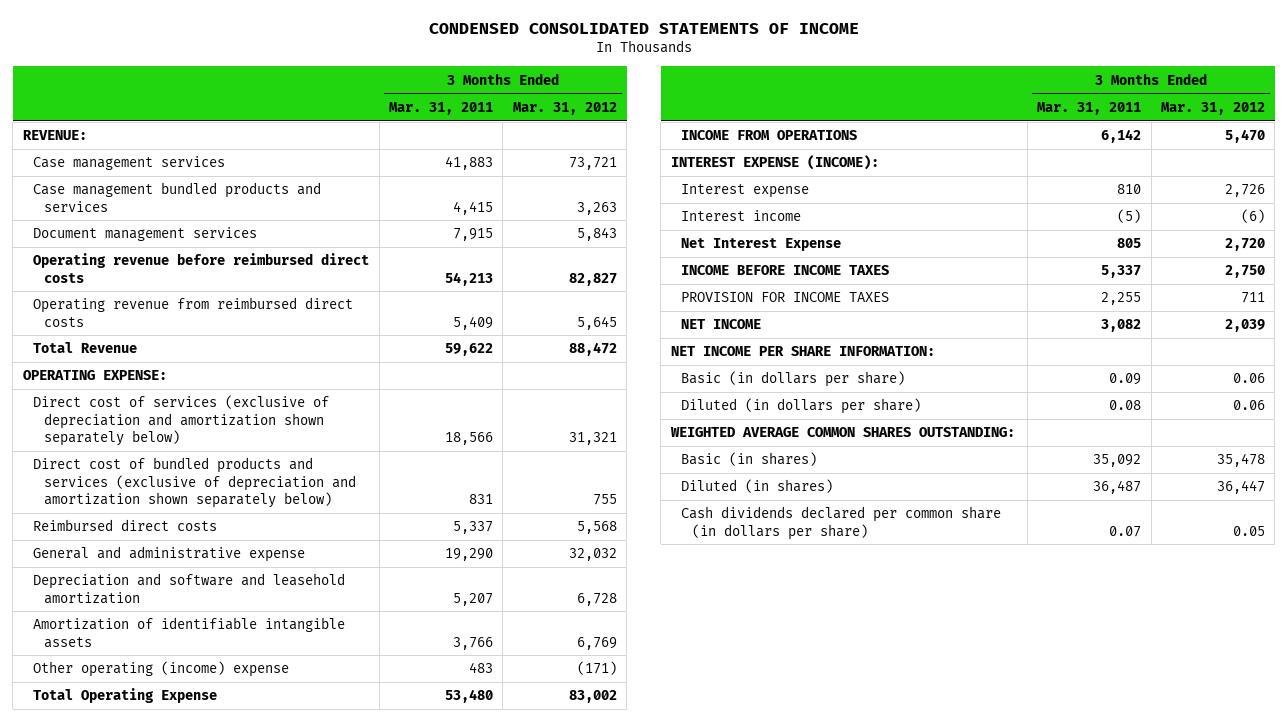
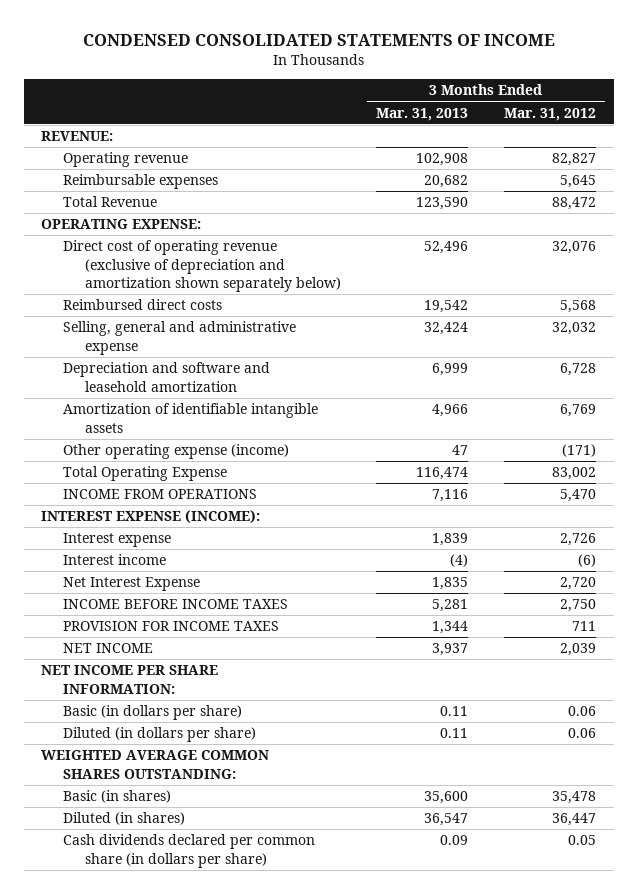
- | 3 Months Ended Mar. 31, 2011 | 3 Months Ended Mar. 31, 2012
+ | 3 Months Ended Mar. 31, 2013 | 3 Months Ended Mar. 31, 2012
- Case management services | 41,883 | 73,721
- Case management bundled products and services | 4,415 | 3,263
- Document management services | 7,915 | 5,843
- Operating revenue before reimbursed direct costs | 54,213 | 82,827
- Operating revenue from reimbursed direct costs | 5,409 | 5,645
+ Operating revenue | 102,908 | 82,827
+ Reimbursable expenses | 20,682 | 5,645
- Direct cost of services (exclusive of depreciation and amortization shown separately below) | 18,566 | 31,321
- Direct cost of bundled products and services (exclusive of depreciation and amortization shown separately below) | 831 | 755
+ Direct cost of operating revenue (exclusive of depreciation and amortization shown separately below) | 52,496 | 32,076
- General and administrative expense | 19,290 | 32,032
+ Selling, general and administrative expense | 32,424 | 32,032
- Other operating (income) expense | 483 | (171)
+ Other operating expense (income) | 47 | (171)

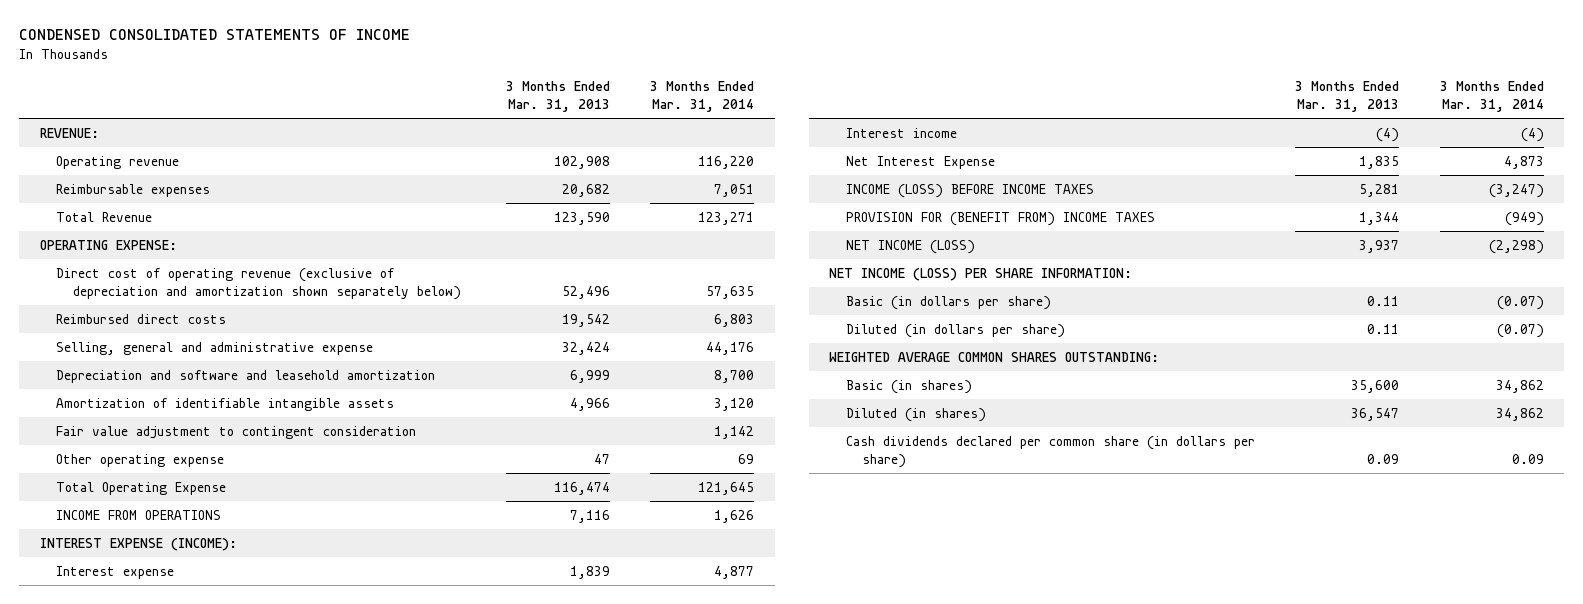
- | 3 Months Ended Mar. 31, 2013 | 3 Months Ended Mar. 31, 2012
+ | 3 Months Ended Mar. 31, 2013 | 3 Months Ended Mar. 31, 2014
- Other operating expense (income) | 47 | (171)
+ Fair value adjustment to contingent consideration | | 1,142
+ Other operating expense | 47 | 69
- INCOME BEFORE INCOME TAXES | 5,281 | 2,750
- PROVISION FOR INCOME TAXES | 1,344 | 711
- NET INCOME | 3,937 | 2,039
- NET INCOME PER SHARE INFORMATION:
+ INCOME (LOSS) BEFORE INCOME TAXES | 5,281 | (3,247)
+ PROVISION FOR (BENEFIT FROM) INCOME TAXES | 1,344 | (949)
+ NET INCOME (LOSS) | 3,937 | (2,298)
+ NET INCOME (LOSS) PER SHARE INFORMATION:

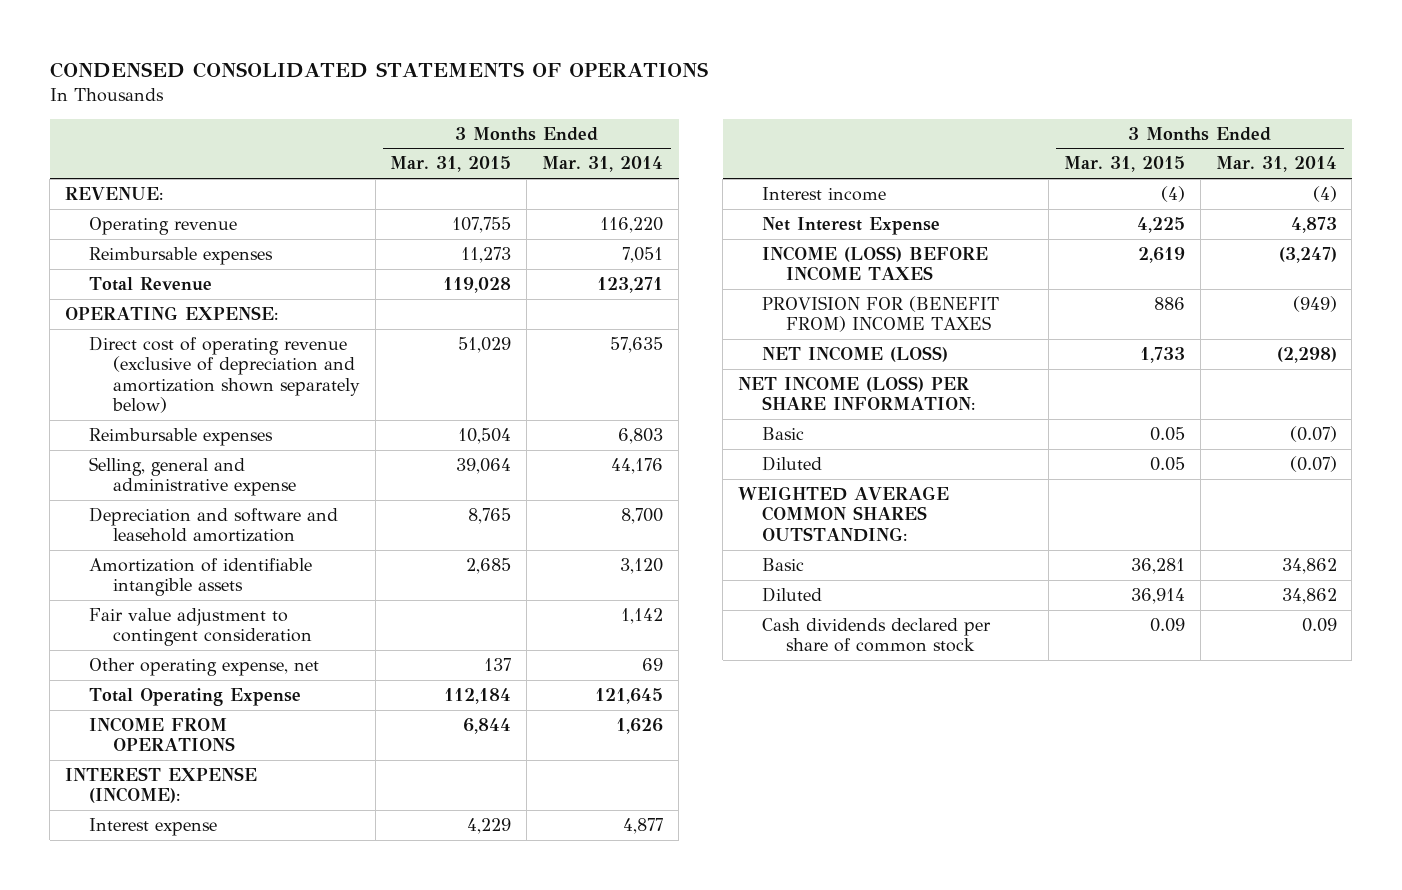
- CONDENSED CONSOLIDATED STATEMENTS OF INCOME
+ CONDENSED CONSOLIDATED STATEMENTS OF OPERATIONS
- | 3 Months Ended Mar. 31, 2013 | 3 Months Ended Mar. 31, 2014
+ | 3 Months Ended Mar. 31, 2015 | 3 Months Ended Mar. 31, 2014
- Reimbursed direct costs | 19,542 | 6,803
+ Reimbursable expenses | 10,504 | 6,803
- Other operating expense | 47 | 69
+ Other operating expense, net | 137 | 69
- Basic (in dollars per share) | 0.11 | (0.07)
- Diluted (in dollars per share) | 0.11 | (0.07)
+ Basic | 0.05 | (0.07)
+ Diluted | 0.05 | (0.07)
- Basic (in shares) | 35,600 | 34,862
- Diluted (in shares) | 36,547 | 34,862
- Cash dividends declared per common share (in dollars per share) | 0.09 | 0.09
+ Basic | 36,281 | 34,862
+ Diluted | 36,914 | 34,862
+ Cash dividends declared per share of common stock | 0.09 | 0.09

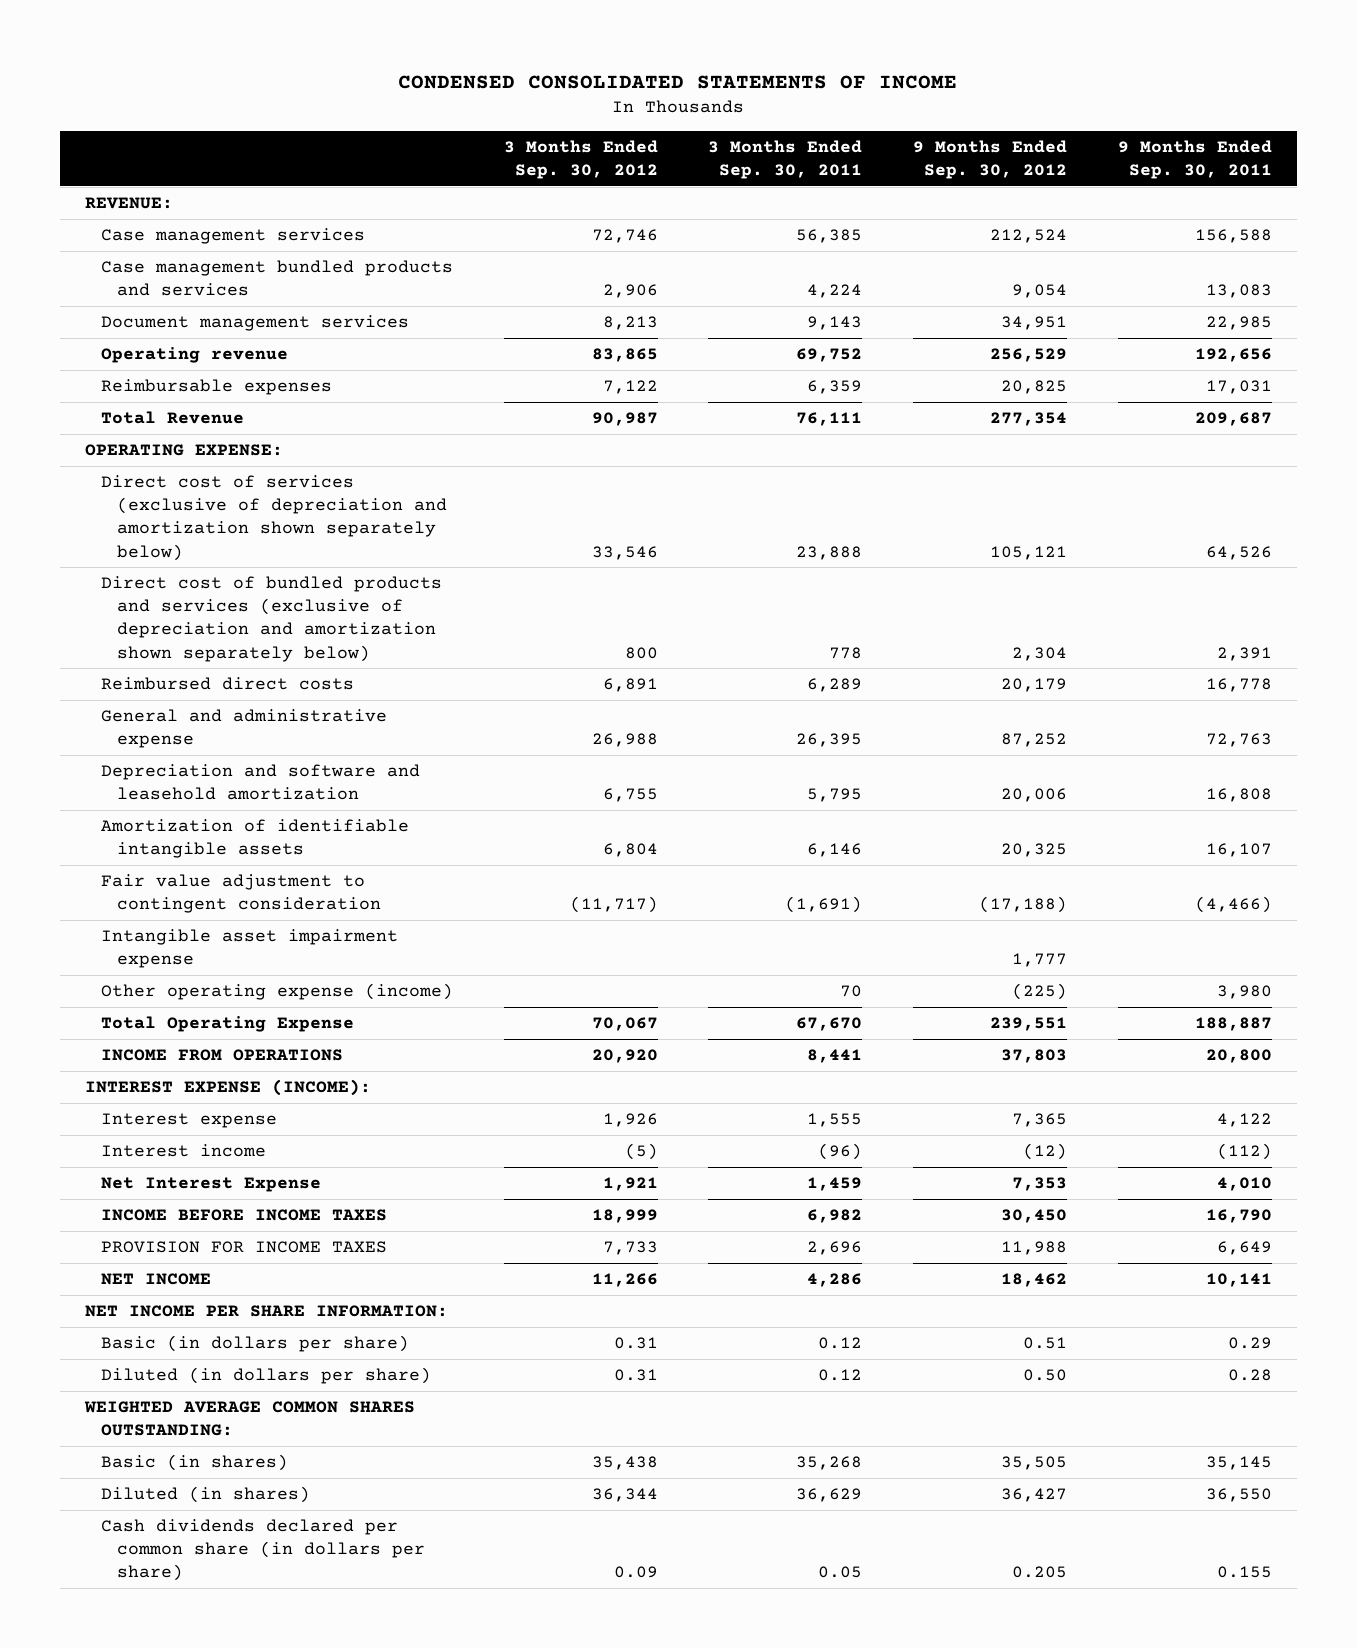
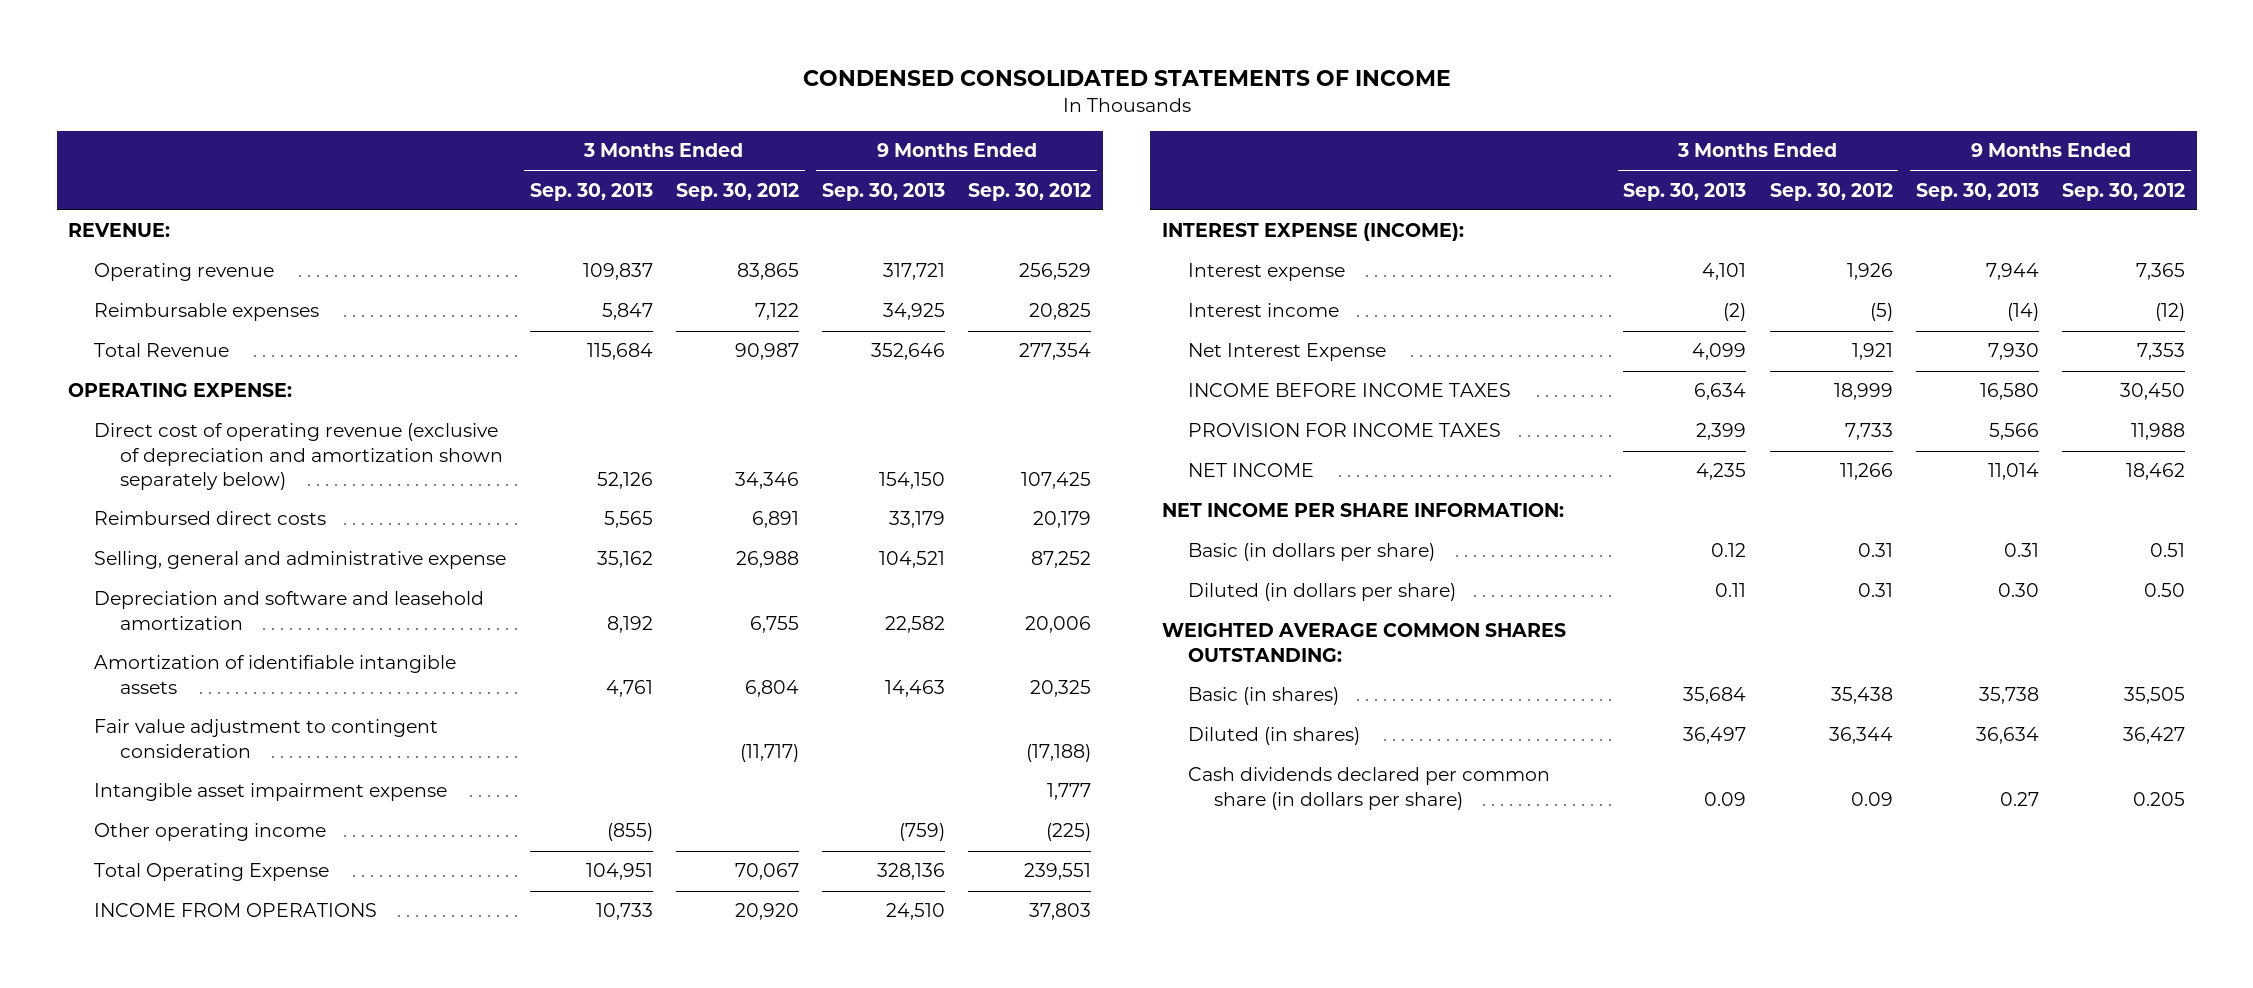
- | 3 Months Ended Sep. 30, 2012 | 3 Months Ended Sep. 30, 2011 | 9 Months Ended Sep. 30, 2012 | 9 Months Ended Sep. 30, 2011
+ | 3 Months Ended Sep. 30, 2013 | 3 Months Ended Sep. 30, 2012 | 9 Months Ended Sep. 30, 2013 | 9 Months Ended Sep. 30, 2012
- Case management services | 72,746 | 56,385 | 212,524 | 156,588
- Case management bundled products and services | 2,906 | 4,224 | 9,054 | 13,083
- Document management services | 8,213 | 9,143 | 34,951 | 22,985
- Direct cost of services (exclusive of depreciation and amortization shown separately below) | 33,546 | 23,888 | 105,121 | 64,526
- Direct cost of bundled products and services (exclusive of depreciation and amortization shown separately below) | 800 | 778 | 2,304 | 2,391
+ Direct cost of operating revenue (exclusive of depreciation and amortization shown separately below) | 52,126 | 34,346 | 154,150 | 107,425
- General and administrative expense | 26,988 | 26,395 | 87,252 | 72,763
+ Selling, general and administrative expense | 35,162 | 26,988 | 104,521 | 87,252
- Other operating expense (income) | | 70 | (225) | 3,980
+ Other operating income | (855) | | (759) | (225)

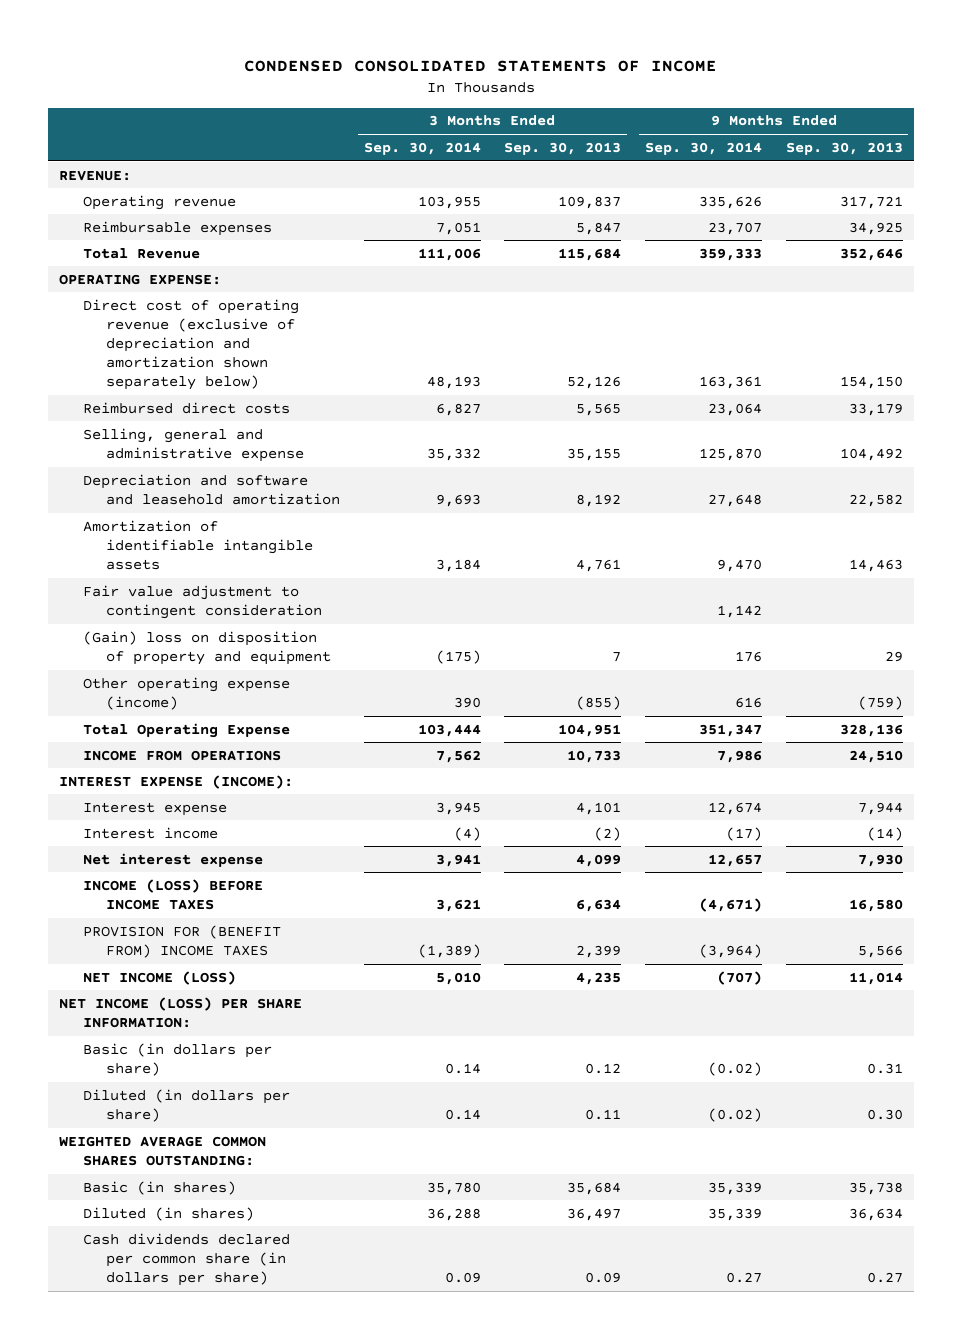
- | 3 Months Ended Sep. 30, 2013 | 3 Months Ended Sep. 30, 2012 | 9 Months Ended Sep. 30, 2013 | 9 Months Ended Sep. 30, 2012
+ | 3 Months Ended Sep. 30, 2014 | 3 Months Ended Sep. 30, 2013 | 9 Months Ended Sep. 30, 2014 | 9 Months Ended Sep. 30, 2013
- Selling, general and administrative expense | 35,162 | 26,988 | 104,521 | 87,252
+ Selling, general and administrative expense | 35,332 | 35,155 | 125,870 | 104,492
- Intangible asset impairment expense | | | | 1,777
- Other operating income | (855) | | (759) | (225)
+ (Gain) loss on disposition of property and equipment | (175) | 7 | 176 | 29
+ Other operating expense (income) | 390 | (855) | 616 | (759)
- Net Interest Expense | 4,099 | 1,921 | 7,930 | 7,353
- INCOME BEFORE INCOME TAXES | 6,634 | 18,999 | 16,580 | 30,450
- PROVISION FOR INCOME TAXES | 2,399 | 7,733 | 5,566 | 11,988
- NET INCOME | 4,235 | 11,266 | 11,014 | 18,462
- NET INCOME PER SHARE INFORMATION:
+ Net interest expense | 3,941 | 4,099 | 12,657 | 7,930
+ INCOME (LOSS) BEFORE INCOME TAXES | 3,621 | 6,634 | (4,671) | 16,580
+ PROVISION FOR (BENEFIT FROM) INCOME TAXES | (1,389) | 2,399 | (3,964) | 5,566
+ NET INCOME (LOSS) | 5,010 | 4,235 | (707) | 11,014
+ NET INCOME (LOSS) PER SHARE INFORMATION:

